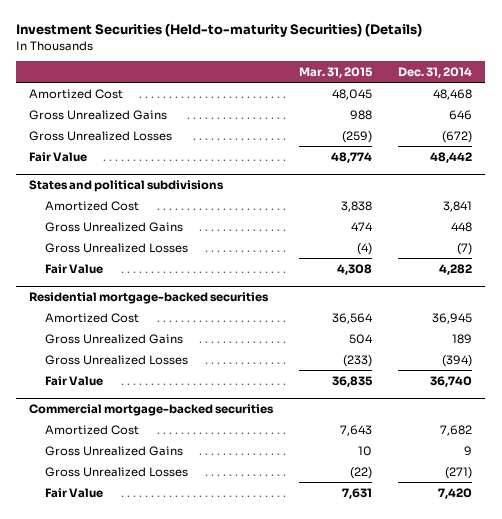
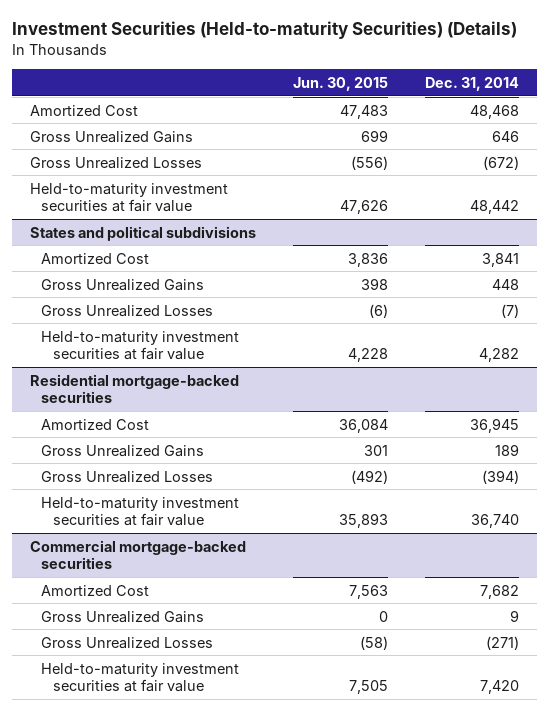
- | Mar. 31, 2015 | Dec. 31, 2014
+ | Jun. 30, 2015 | Dec. 31, 2014
- Fair Value | 48,774 | 48,442
+ Held-to-maturity investment securities at fair value | 47,626 | 48,442
@ States and political subdivisions
- Fair Value | 4,308 | 4,282
+ Held-to-maturity investment securities at fair value | 4,228 | 4,282
@ Residential mortgage-backed securities
- Fair Value | 36,835 | 36,740
+ Held-to-maturity investment securities at fair value | 35,893 | 36,740
@ Commercial mortgage-backed securities
- Fair Value | 7,631 | 7,420
+ Held-to-maturity investment securities at fair value | 7,505 | 7,420

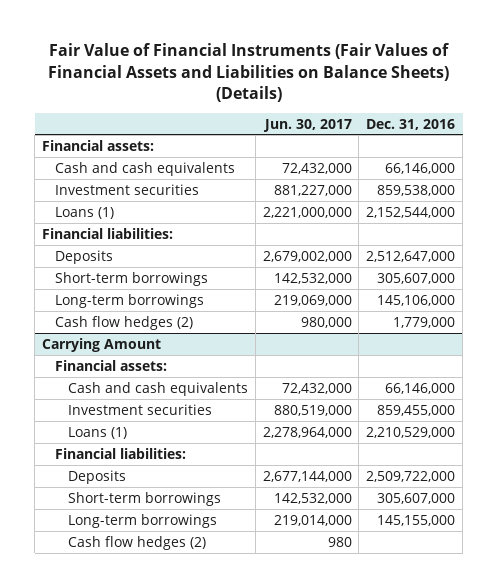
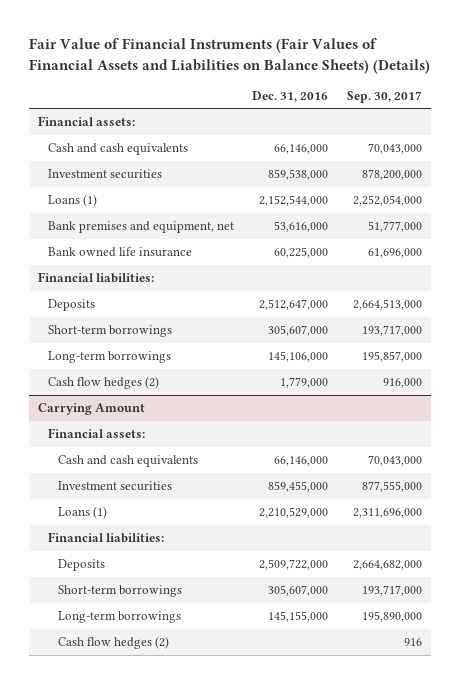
- | Jun. 30, 2017 | Dec. 31, 2016
+ | Dec. 31, 2016 | Sep. 30, 2017
+ Bank premises and equipment, net | 53,616,000 | 51,777,000
+ Bank owned life insurance | 60,225,000 | 61,696,000

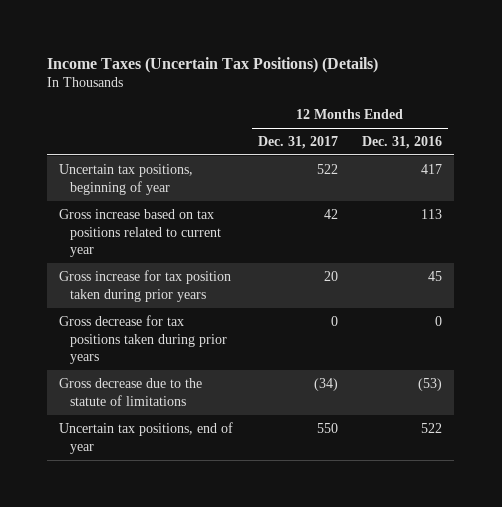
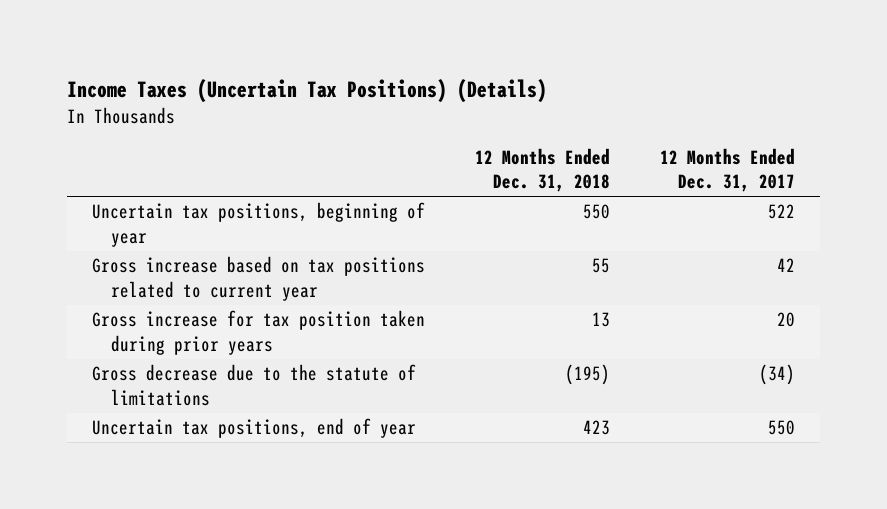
- | 12 Months Ended Dec. 31, 2017 | 12 Months Ended Dec. 31, 2016
+ | 12 Months Ended Dec. 31, 2018 | 12 Months Ended Dec. 31, 2017
- Gross decrease for tax positions taken during prior years | 0 | 0

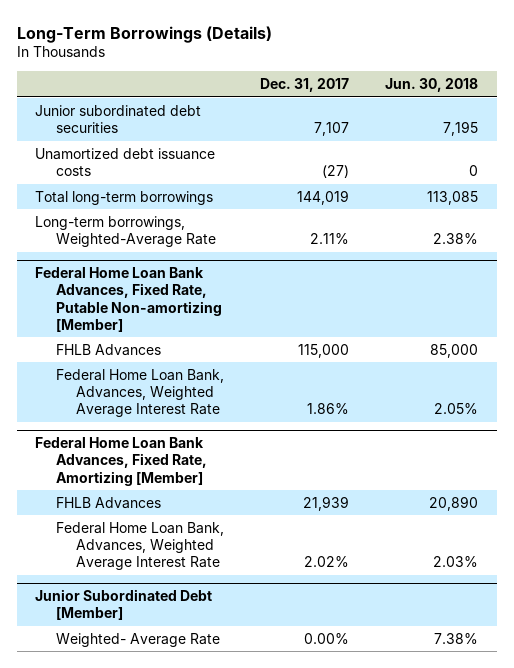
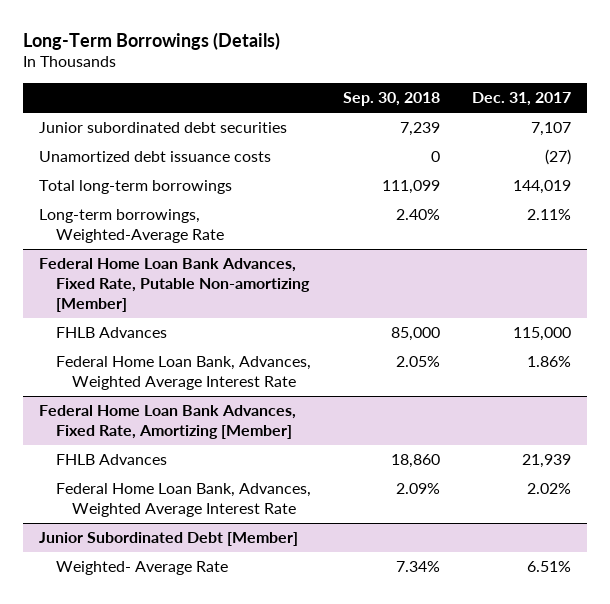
- | Dec. 31, 2017 | Jun. 30, 2018
+ | Sep. 30, 2018 | Dec. 31, 2017
@ Junior Subordinated Debt [Member]
- Weighted- Average Rate | 0.00% | 7.38%
+ Weighted- Average Rate | 7.34% | 6.51%

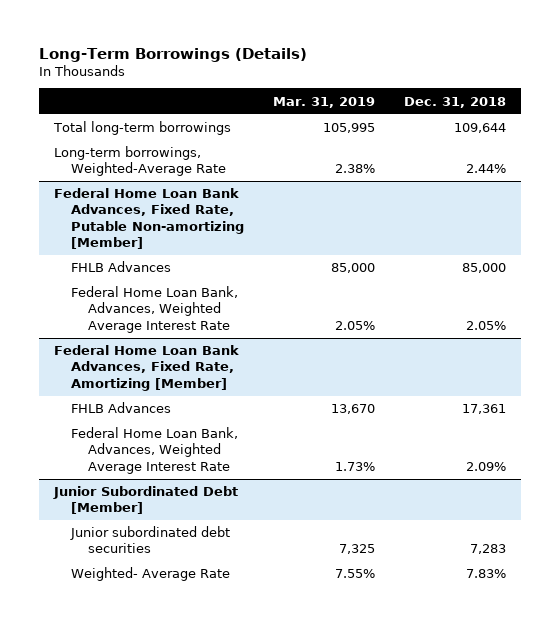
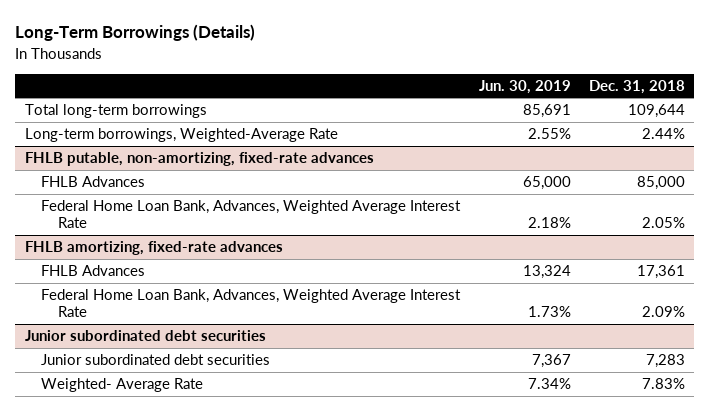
- | Mar. 31, 2019 | Dec. 31, 2018
+ | Jun. 30, 2019 | Dec. 31, 2018
- Federal Home Loan Bank Advances, Fixed Rate, Putable Non-amortizing [Member]
+ FHLB putable, non-amortizing, fixed-rate advances
- Federal Home Loan Bank Advances, Fixed Rate, Amortizing [Member]
+ FHLB amortizing, fixed-rate advances
- Junior Subordinated Debt [Member]
+ Junior subordinated debt securities

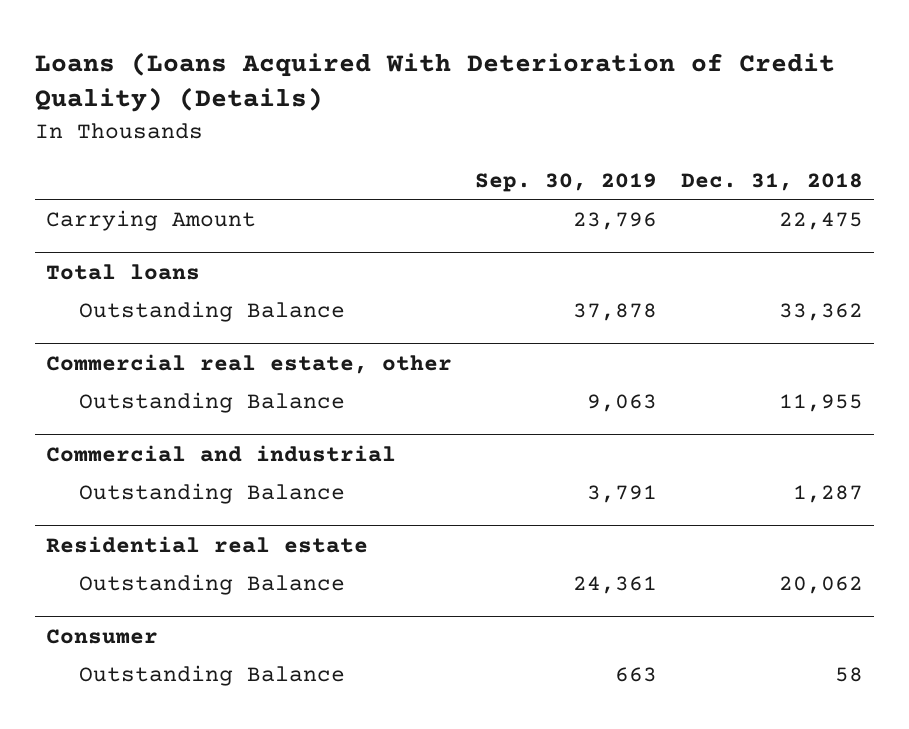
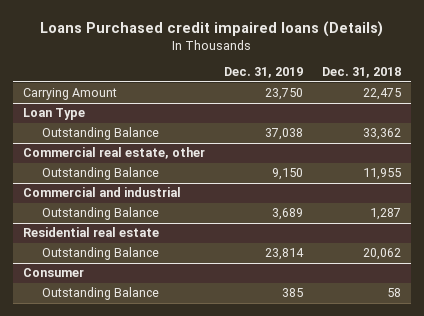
- Loans (Loans Acquired With Deterioration of Credit Quality) (Details)
+ Loans Purchased credit impaired loans (Details)
- | Sep. 30, 2019 | Dec. 31, 2018
+ | Dec. 31, 2019 | Dec. 31, 2018
- Total loans
+ Loan Type

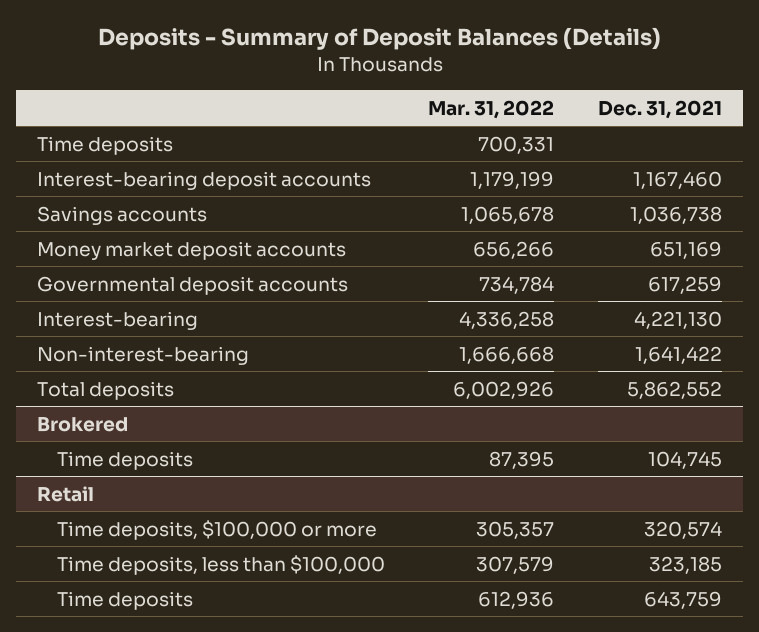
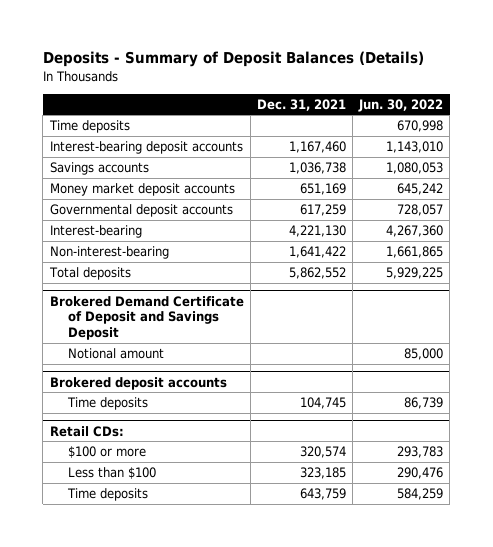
- | Mar. 31, 2022 | Dec. 31, 2021
+ | Dec. 31, 2021 | Jun. 30, 2022
- Brokered
+ Brokered Demand Certificate of Deposit and Savings Deposit
+ Notional amount | | 85,000
+ Brokered deposit accounts
- Retail
- Time deposits, $100,000 or more | 305,357 | 320,574
- Time deposits, less than $100,000 | 307,579 | 323,185
+ Retail CDs:
+ $100 or more | 320,574 | 293,783
+ Less than $100 | 323,185 | 290,476

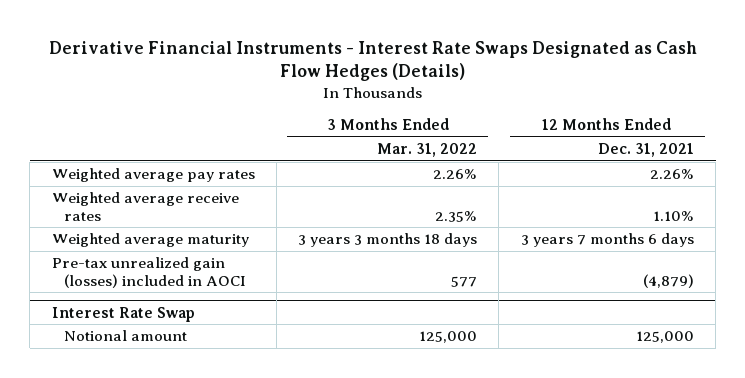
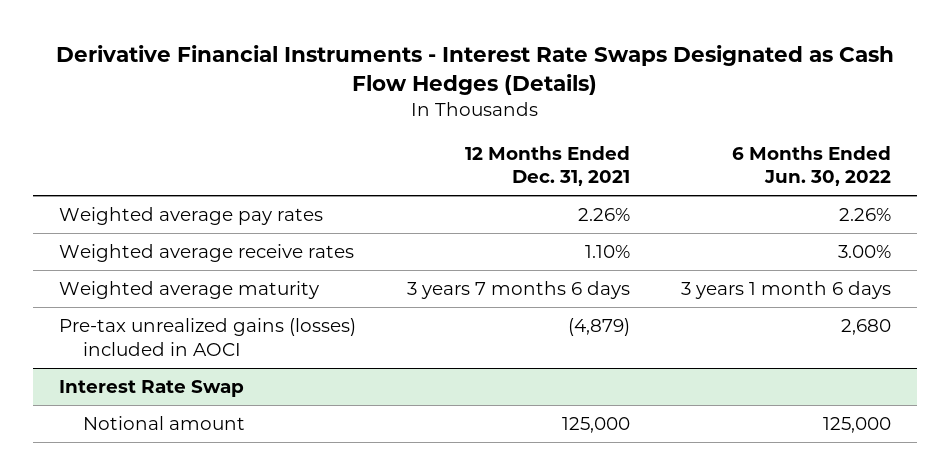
- | 3 Months Ended Mar. 31, 2022 | 12 Months Ended Dec. 31, 2021
+ | 12 Months Ended Dec. 31, 2021 | 6 Months Ended Jun. 30, 2022
- Pre-tax unrealized gain (losses) included in AOCI | 577 | (4,879)
+ Pre-tax unrealized gains (losses) included in AOCI | (4,879) | 2,680

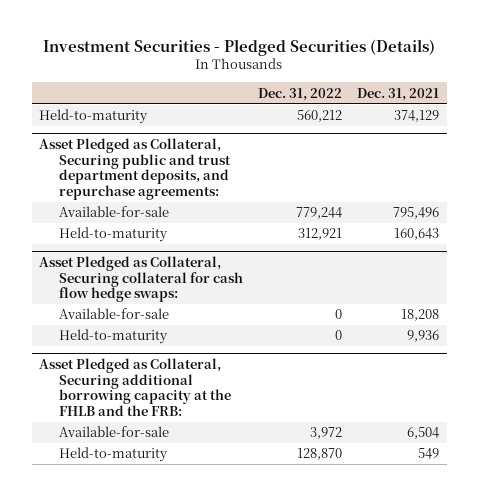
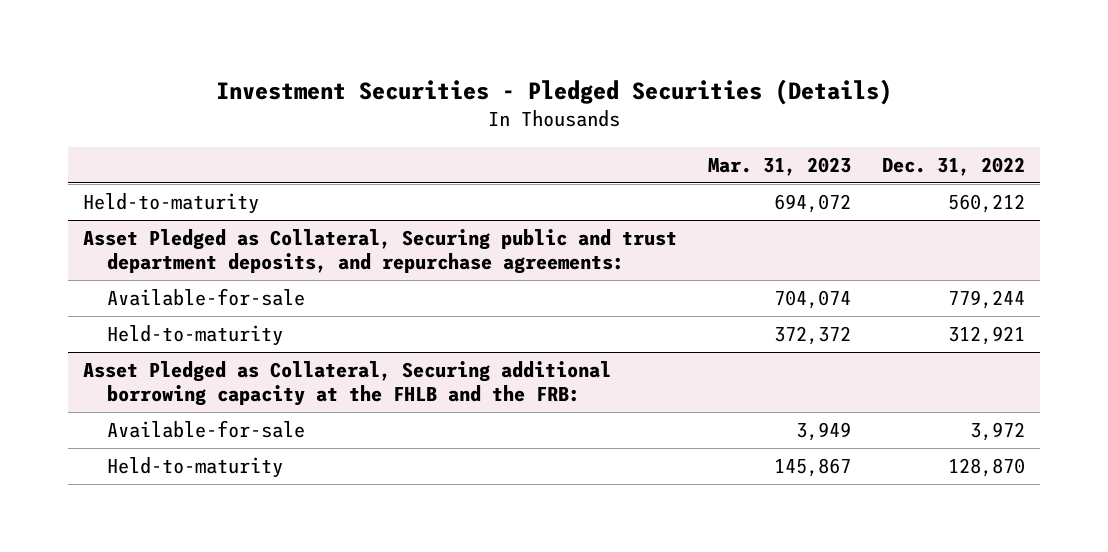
- | Dec. 31, 2022 | Dec. 31, 2021
+ | Mar. 31, 2023 | Dec. 31, 2022
- Asset Pledged as Collateral, Securing collateral for cash flow hedge swaps:
- Available-for-sale | 0 | 18,208
- Held-to-maturity | 0 | 9,936

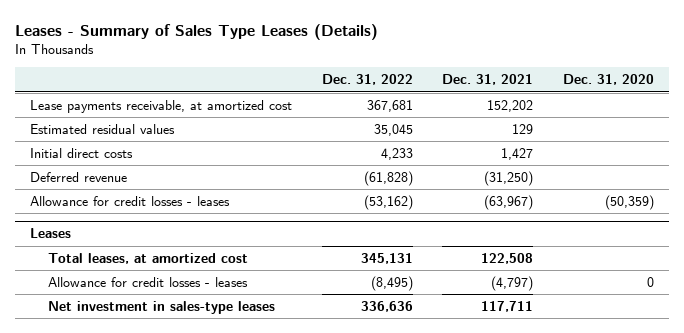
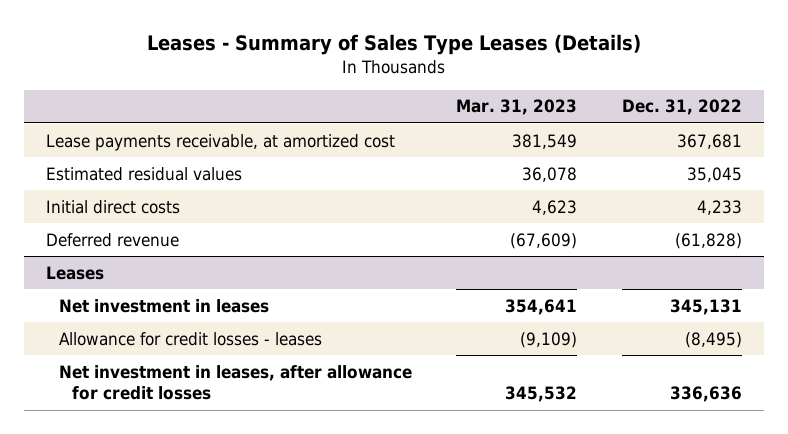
- | Dec. 31, 2022 | Dec. 31, 2021 | Dec. 31, 2020
+ | Mar. 31, 2023 | Dec. 31, 2022
- Allowance for credit losses - leases | (53,162) | (63,967) | (50,359)
@ Leases
- Total leases, at amortized cost | 345,131 | 122,508 |
+ Net investment in leases | 354,641 | 345,131
- Net investment in sales-type leases | 336,636 | 117,711 |
+ Net investment in leases, after allowance for credit losses | 345,532 | 336,636

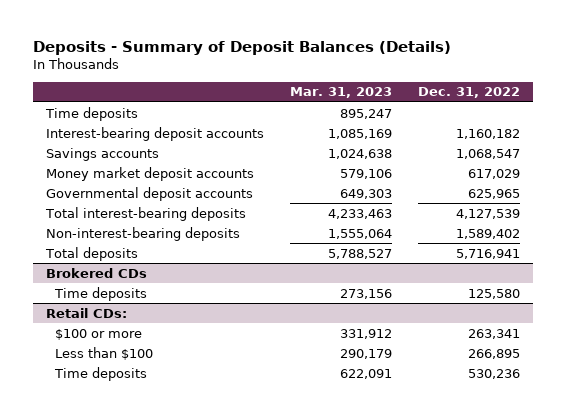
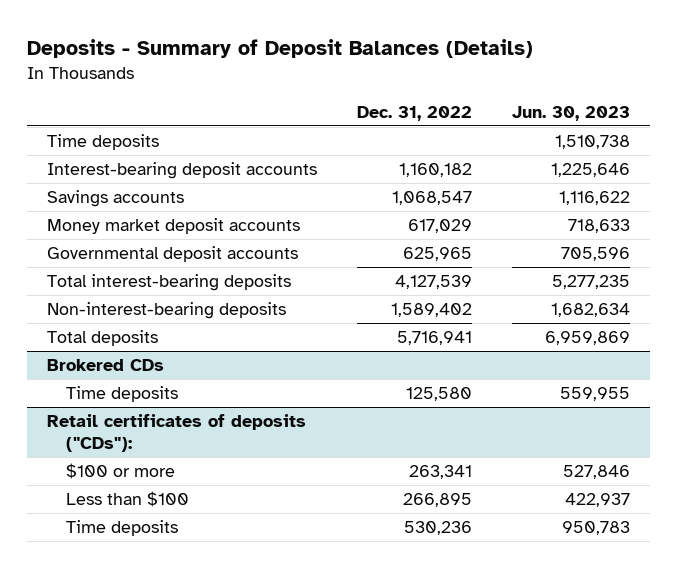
- | Mar. 31, 2023 | Dec. 31, 2022
+ | Dec. 31, 2022 | Jun. 30, 2023
- Retail CDs:
+ Retail certificates of deposits ("CDs"):

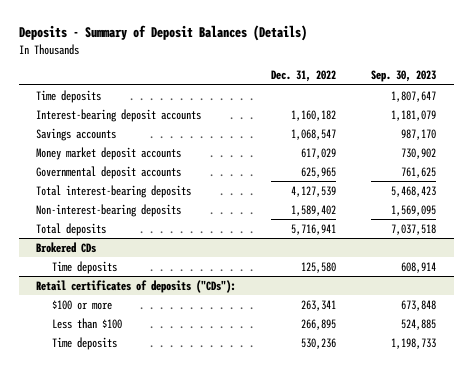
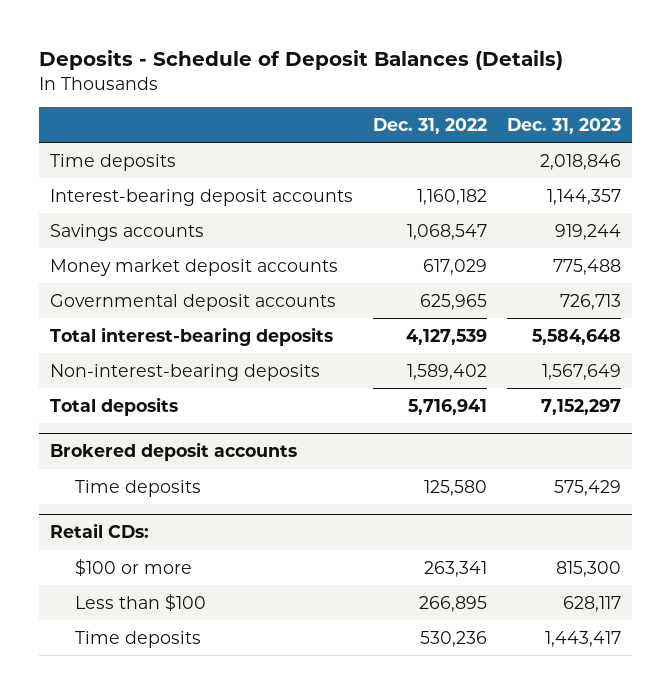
- Deposits - Summary of Deposit Balances (Details)
+ Deposits - Schedule of Deposit Balances (Details)
- | Dec. 31, 2022 | Sep. 30, 2023
+ | Dec. 31, 2022 | Dec. 31, 2023
- Brokered CDs
+ Brokered deposit accounts
- Retail certificates of deposits ("CDs"):
+ Retail CDs:

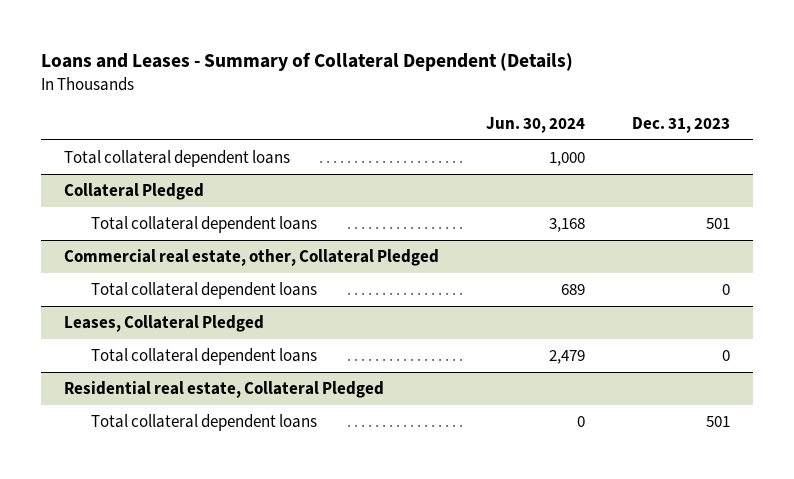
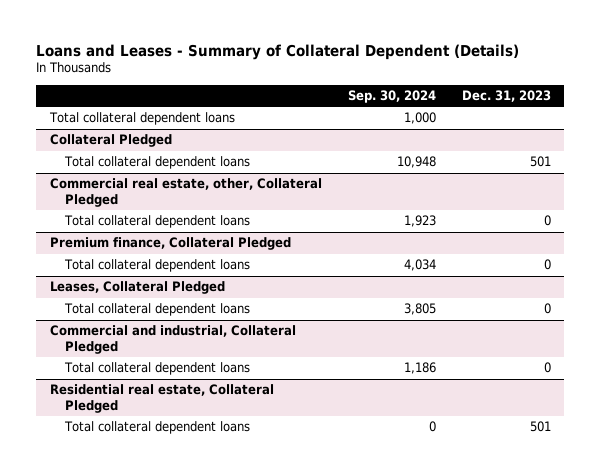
- | Jun. 30, 2024 | Dec. 31, 2023
+ | Sep. 30, 2024 | Dec. 31, 2023
+ Premium finance, Collateral Pledged
+ Total collateral dependent loans | 4,034 | 0
+ Commercial and industrial, Collateral Pledged
+ Total collateral dependent loans | 1,186 | 0

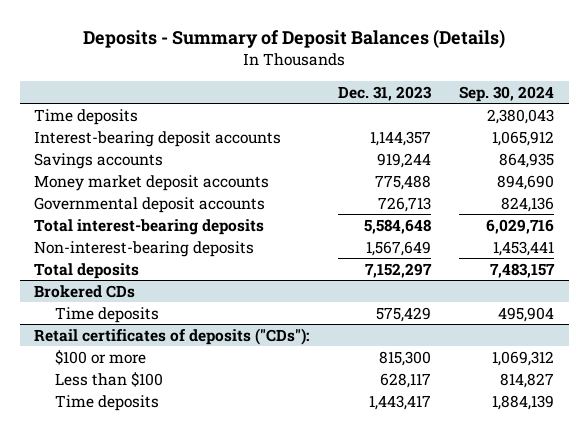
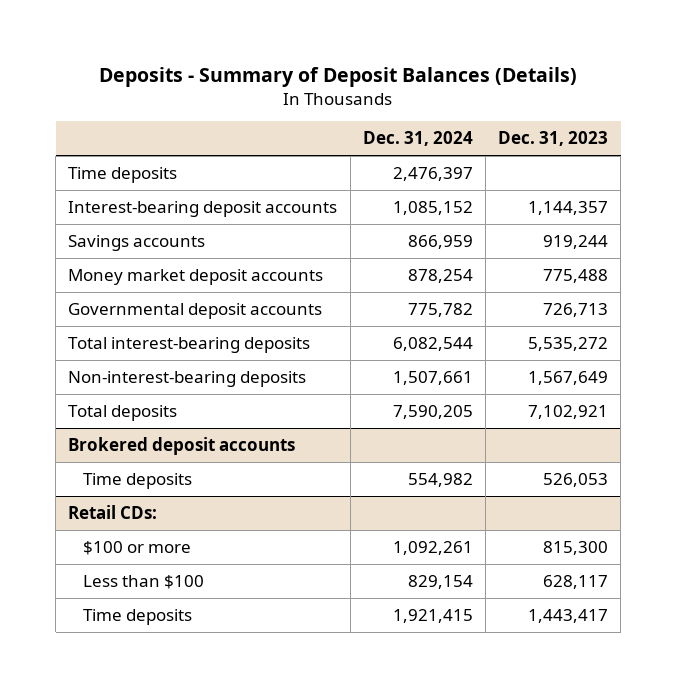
- | Dec. 31, 2023 | Sep. 30, 2024
+ | Dec. 31, 2024 | Dec. 31, 2023
- Total interest-bearing deposits | 5,584,648 | 6,029,716
+ Total interest-bearing deposits | 6,082,544 | 5,535,272
- Total deposits | 7,152,297 | 7,483,157
- Brokered CDs
- Time deposits | 575,429 | 495,904
- Retail certificates of deposits ("CDs"):
+ Total deposits | 7,590,205 | 7,102,921
+ Brokered deposit accounts
+ Time deposits | 554,982 | 526,053
+ Retail CDs:

